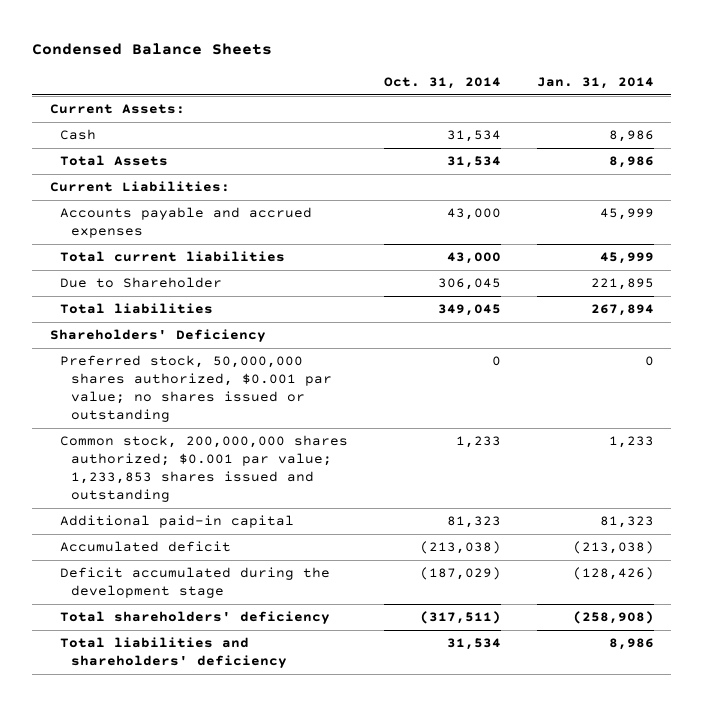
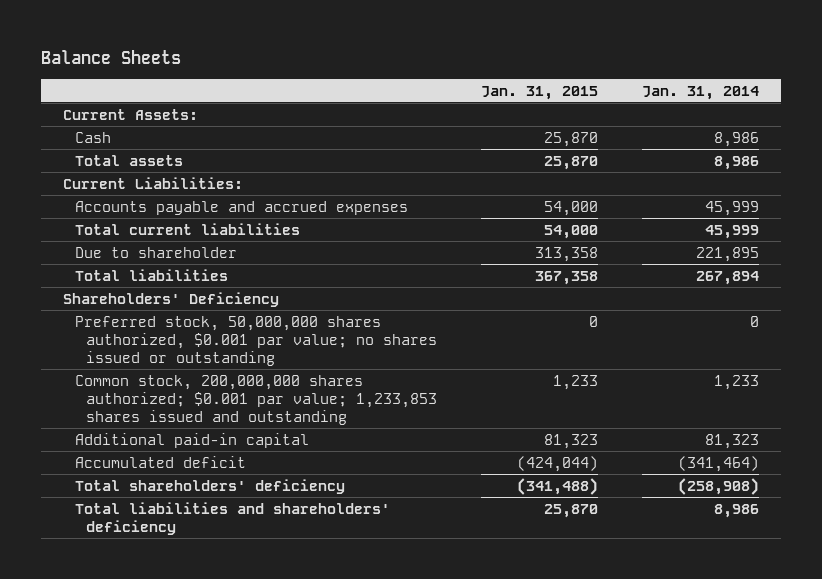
- Condensed Balance Sheets
+ Balance Sheets
- | Oct. 31, 2014 | Jan. 31, 2014
+ | Jan. 31, 2015 | Jan. 31, 2014
- Total Assets | 31,534 | 8,986
+ Total assets | 25,870 | 8,986
- Due to Shareholder | 306,045 | 221,895
+ Due to shareholder | 313,358 | 221,895
- Accumulated deficit | (213,038) | (213,038)
- Deficit accumulated during the development stage | (187,029) | (128,426)
+ Accumulated deficit | (424,044) | (341,464)

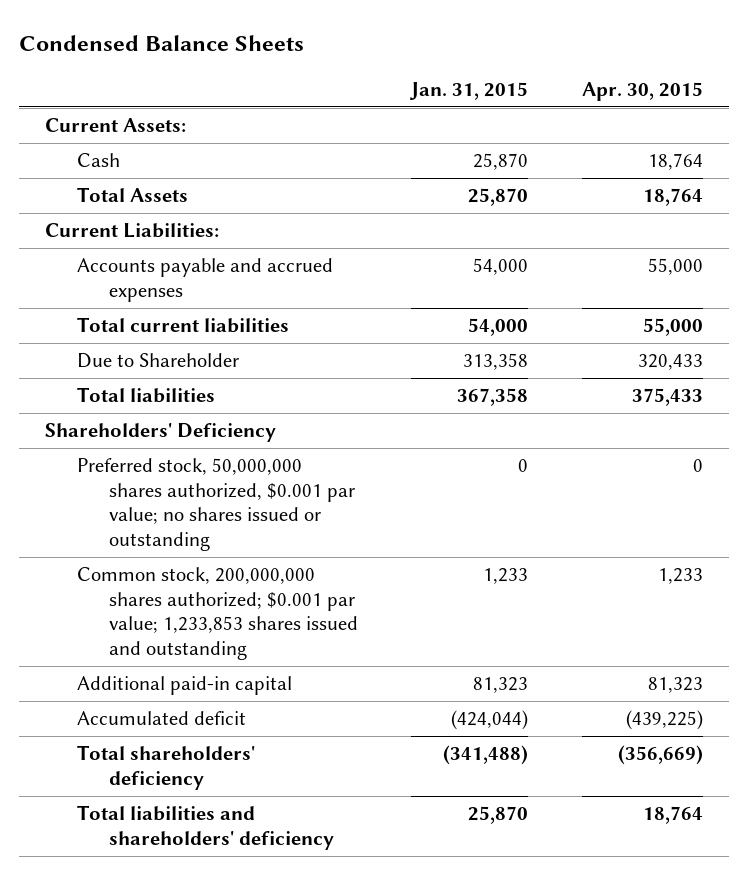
- Balance Sheets
+ Condensed Balance Sheets
- | Jan. 31, 2015 | Jan. 31, 2014
+ | Jan. 31, 2015 | Apr. 30, 2015
- Total assets | 25,870 | 8,986
+ Total Assets | 25,870 | 18,764
- Due to shareholder | 313,358 | 221,895
+ Due to Shareholder | 313,358 | 320,433

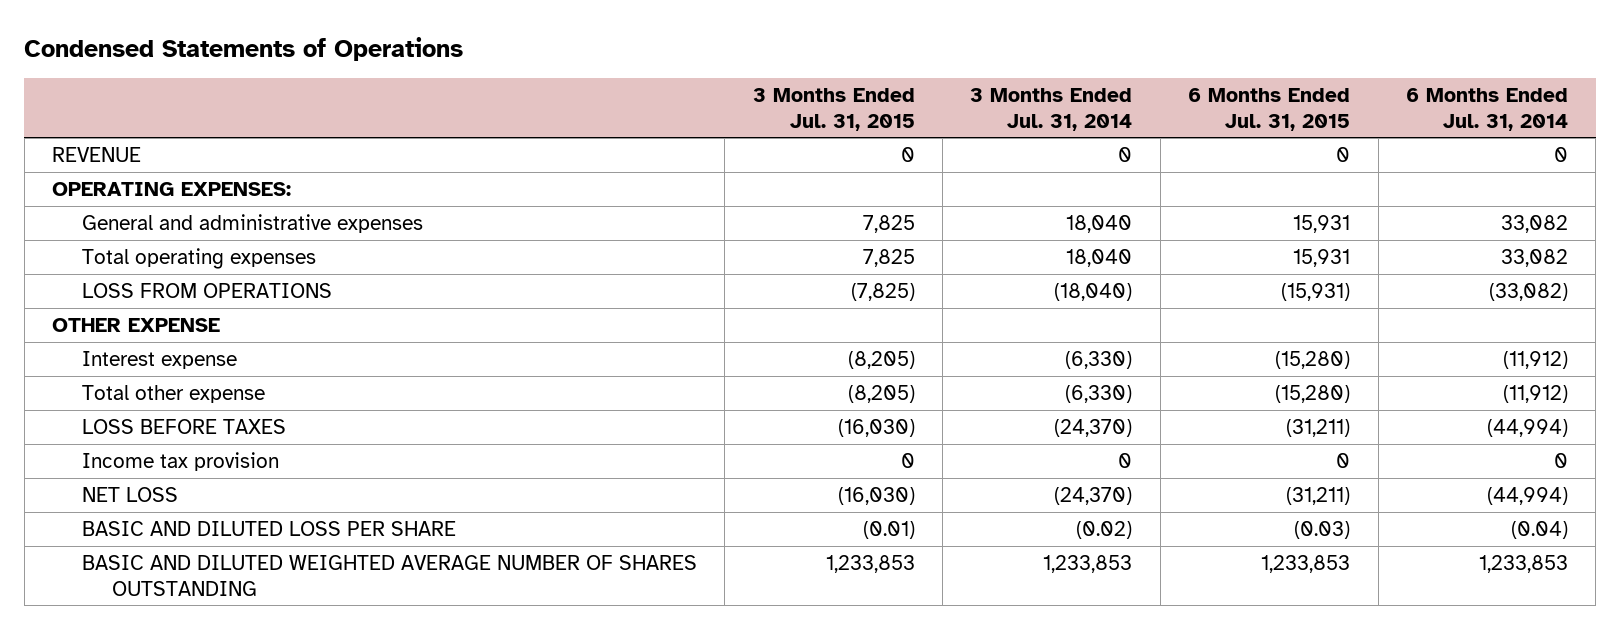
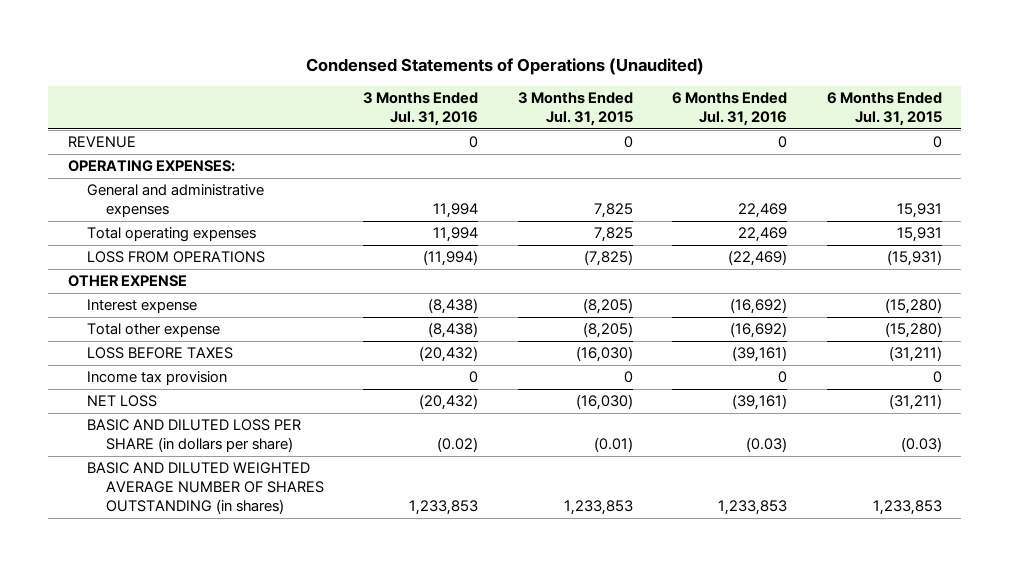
- Condensed Statements of Operations
+ Condensed Statements of Operations (Unaudited)
- | 3 Months Ended Jul. 31, 2015 | 3 Months Ended Jul. 31, 2014 | 6 Months Ended Jul. 31, 2015 | 6 Months Ended Jul. 31, 2014
+ | 3 Months Ended Jul. 31, 2016 | 3 Months Ended Jul. 31, 2015 | 6 Months Ended Jul. 31, 2016 | 6 Months Ended Jul. 31, 2015
- BASIC AND DILUTED LOSS PER SHARE | (0.01) | (0.02) | (0.03) | (0.04)
- BASIC AND DILUTED WEIGHTED AVERAGE NUMBER OF SHARES OUTSTANDING | 1,233,853 | 1,233,853 | 1,233,853 | 1,233,853
+ BASIC AND DILUTED LOSS PER SHARE (in dollars per share) | (0.02) | (0.01) | (0.03) | (0.03)
+ BASIC AND DILUTED WEIGHTED AVERAGE NUMBER OF SHARES OUTSTANDING (in shares) | 1,233,853 | 1,233,853 | 1,233,853 | 1,233,853

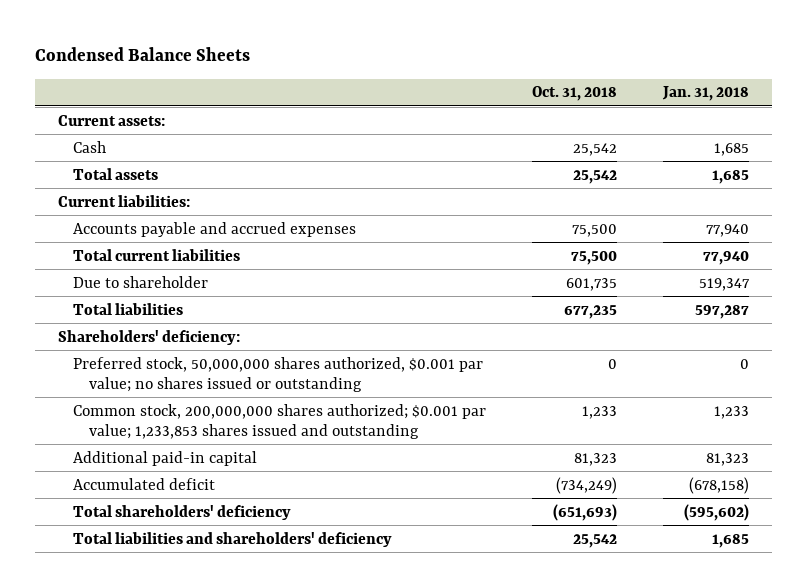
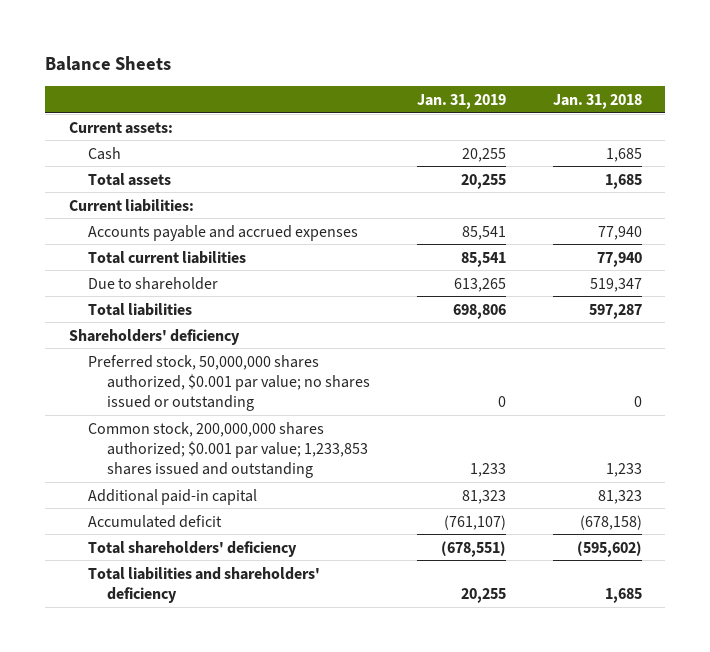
- Condensed Balance Sheets
+ Balance Sheets
- | Oct. 31, 2018 | Jan. 31, 2018
+ | Jan. 31, 2019 | Jan. 31, 2018
- Shareholders' deficiency:
+ Shareholders' deficiency

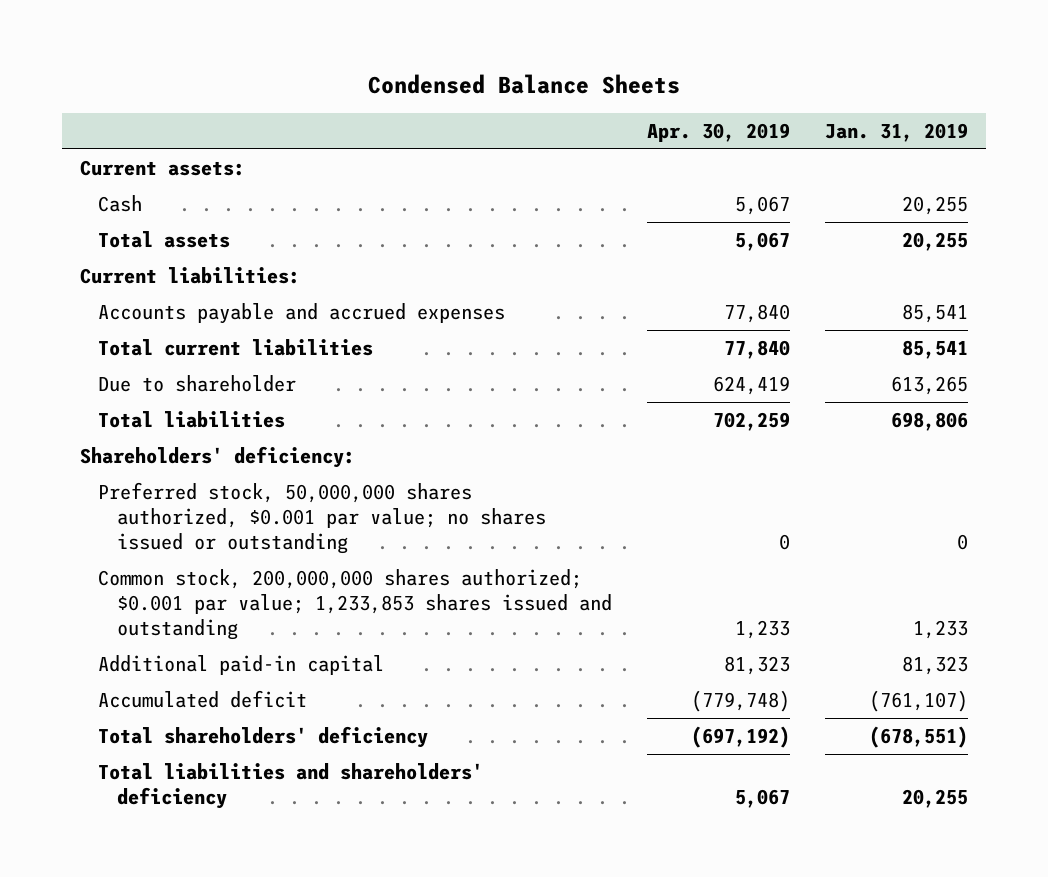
- Balance Sheets
+ Condensed Balance Sheets
- | Jan. 31, 2019 | Jan. 31, 2018
+ | Apr. 30, 2019 | Jan. 31, 2019
- Shareholders' deficiency
+ Shareholders' deficiency:

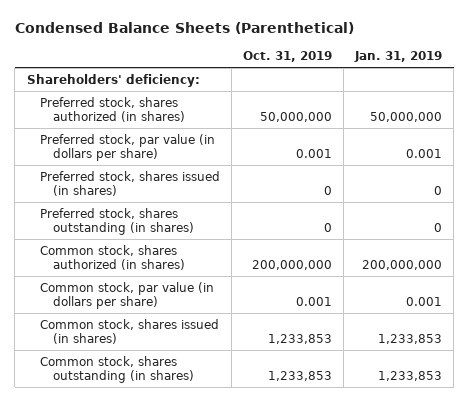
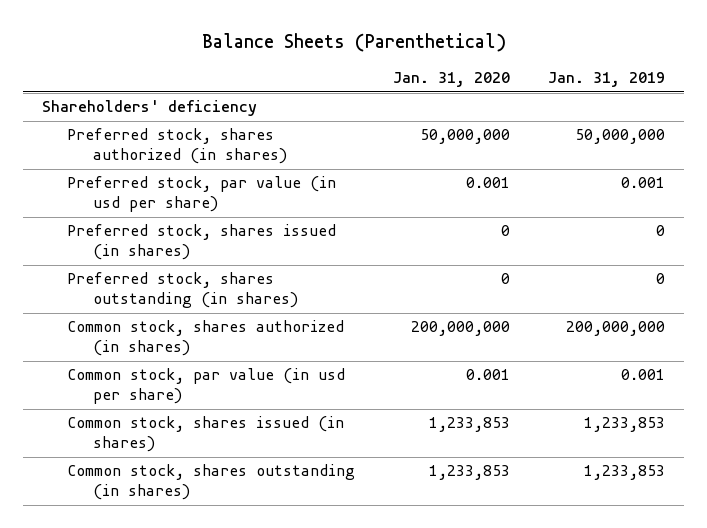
- Condensed Balance Sheets (Parenthetical)
+ Balance Sheets (Parenthetical)
- | Oct. 31, 2019 | Jan. 31, 2019
+ | Jan. 31, 2020 | Jan. 31, 2019
- Shareholders' deficiency:
+ Shareholders' deficiency
- Preferred stock, par value (in dollars per share) | 0.001 | 0.001
+ Preferred stock, par value (in usd per share) | 0.001 | 0.001
- Common stock, par value (in dollars per share) | 0.001 | 0.001
+ Common stock, par value (in usd per share) | 0.001 | 0.001

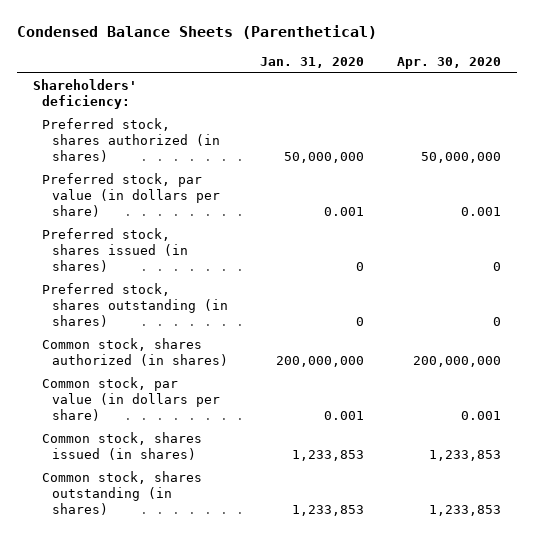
- Balance Sheets (Parenthetical)
+ Condensed Balance Sheets (Parenthetical)
- | Jan. 31, 2020 | Jan. 31, 2019
+ | Jan. 31, 2020 | Apr. 30, 2020
- Shareholders' deficiency
+ Shareholders' deficiency:
- Preferred stock, par value (in usd per share) | 0.001 | 0.001
+ Preferred stock, par value (in dollars per share) | 0.001 | 0.001
- Common stock, par value (in usd per share) | 0.001 | 0.001
+ Common stock, par value (in dollars per share) | 0.001 | 0.001

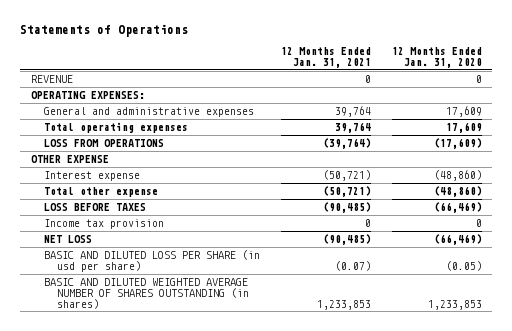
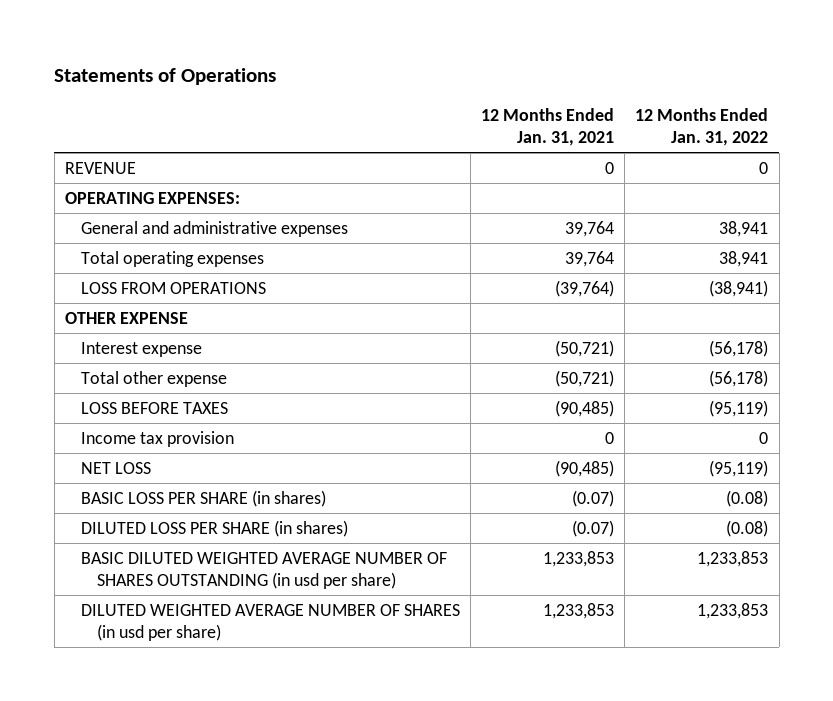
- | 12 Months Ended Jan. 31, 2021 | 12 Months Ended Jan. 31, 2020
+ | 12 Months Ended Jan. 31, 2021 | 12 Months Ended Jan. 31, 2022
- BASIC AND DILUTED LOSS PER SHARE (in usd per share) | (0.07) | (0.05)
- BASIC AND DILUTED WEIGHTED AVERAGE NUMBER OF SHARES OUTSTANDING (in shares) | 1,233,853 | 1,233,853
+ BASIC LOSS PER SHARE (in shares) | (0.07) | (0.08)
+ DILUTED LOSS PER SHARE (in shares) | (0.07) | (0.08)
+ BASIC DILUTED WEIGHTED AVERAGE NUMBER OF SHARES OUTSTANDING (in usd per share) | 1,233,853 | 1,233,853
+ DILUTED WEIGHTED AVERAGE NUMBER OF SHARES (in usd per share) | 1,233,853 | 1,233,853

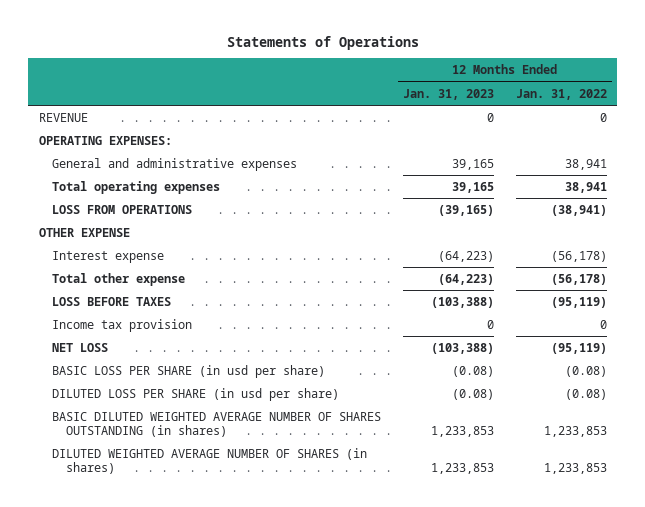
- | 12 Months Ended Jan. 31, 2021 | 12 Months Ended Jan. 31, 2022
+ | 12 Months Ended Jan. 31, 2023 | 12 Months Ended Jan. 31, 2022
- BASIC LOSS PER SHARE (in shares) | (0.07) | (0.08)
- DILUTED LOSS PER SHARE (in shares) | (0.07) | (0.08)
- BASIC DILUTED WEIGHTED AVERAGE NUMBER OF SHARES OUTSTANDING (in usd per share) | 1,233,853 | 1,233,853
- DILUTED WEIGHTED AVERAGE NUMBER OF SHARES (in usd per share) | 1,233,853 | 1,233,853
+ BASIC LOSS PER SHARE (in usd per share) | (0.08) | (0.08)
+ DILUTED LOSS PER SHARE (in usd per share) | (0.08) | (0.08)
+ BASIC DILUTED WEIGHTED AVERAGE NUMBER OF SHARES OUTSTANDING (in shares) | 1,233,853 | 1,233,853
+ DILUTED WEIGHTED AVERAGE NUMBER OF SHARES (in shares) | 1,233,853 | 1,233,853

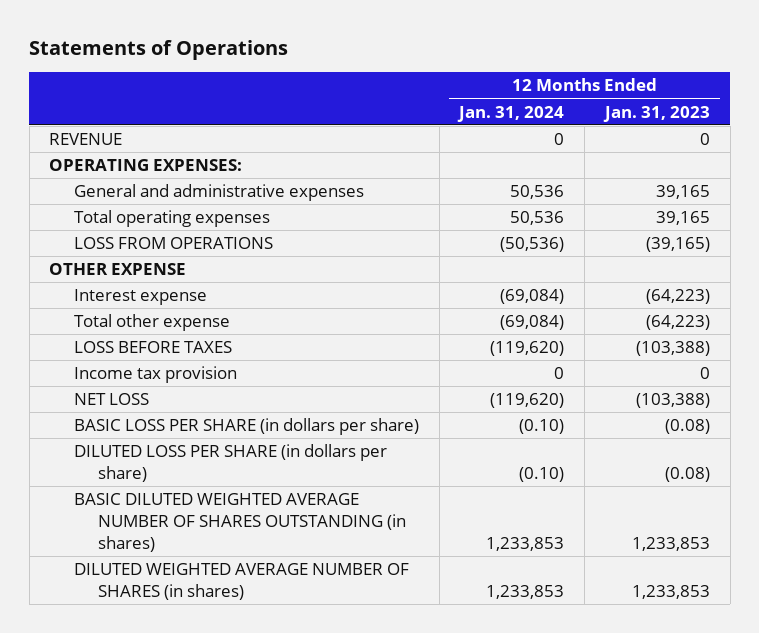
- | 12 Months Ended Jan. 31, 2023 | 12 Months Ended Jan. 31, 2022
+ | 12 Months Ended Jan. 31, 2024 | 12 Months Ended Jan. 31, 2023
- BASIC LOSS PER SHARE (in usd per share) | (0.08) | (0.08)
- DILUTED LOSS PER SHARE (in usd per share) | (0.08) | (0.08)
+ BASIC LOSS PER SHARE (in dollars per share) | (0.10) | (0.08)
+ DILUTED LOSS PER SHARE (in dollars per share) | (0.10) | (0.08)

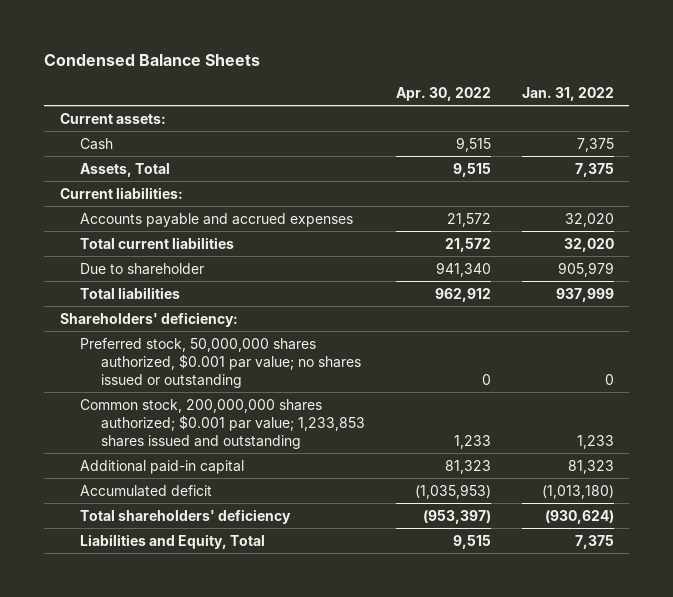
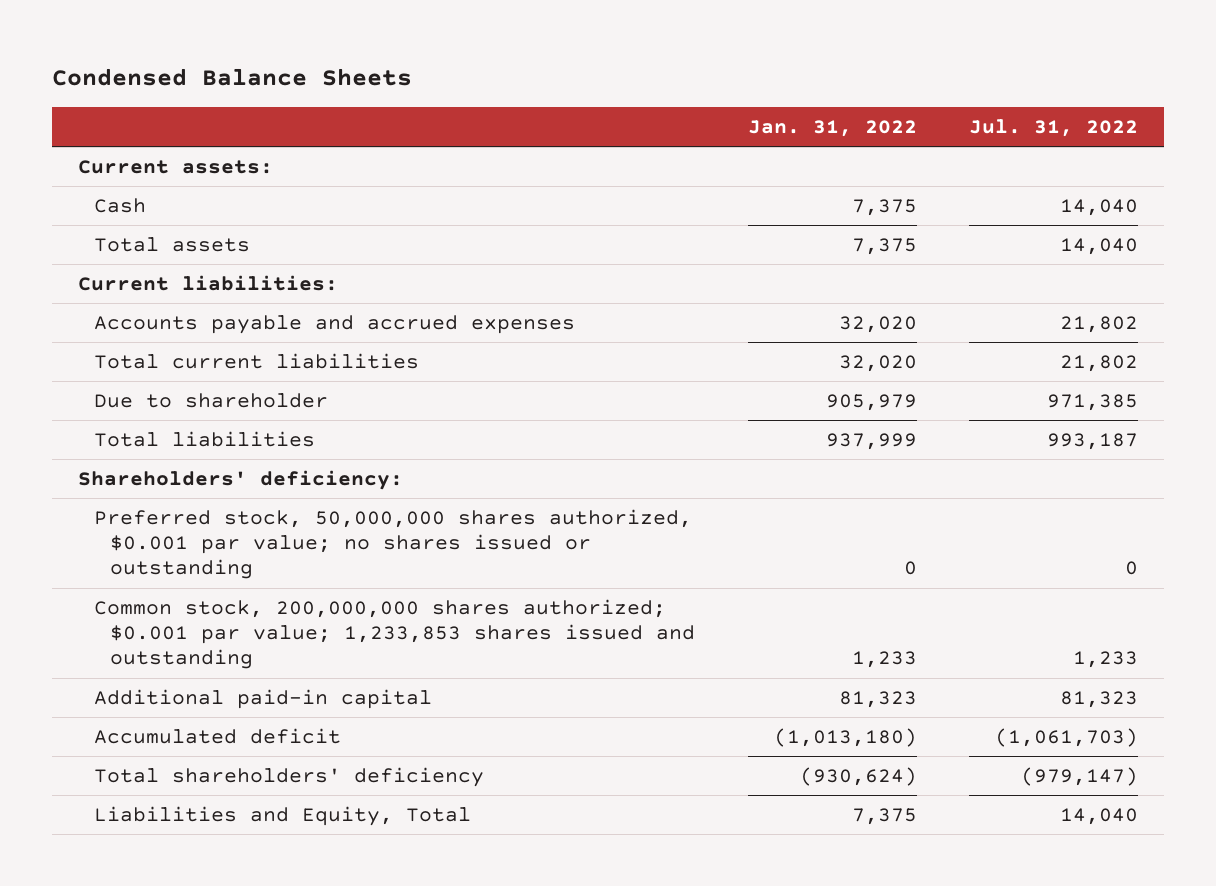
- | Apr. 30, 2022 | Jan. 31, 2022
+ | Jan. 31, 2022 | Jul. 31, 2022
- Assets, Total | 9,515 | 7,375
+ Total assets | 7,375 | 14,040

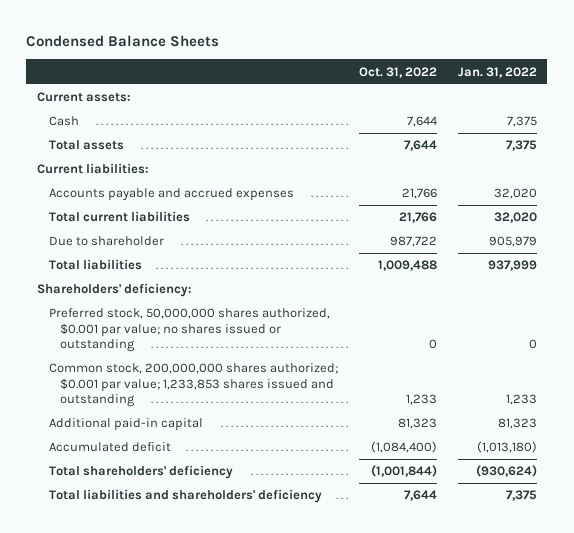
- | Jan. 31, 2022 | Jul. 31, 2022
+ | Oct. 31, 2022 | Jan. 31, 2022
- Liabilities and Equity, Total | 7,375 | 14,040
+ Total liabilities and shareholders' deficiency | 7,644 | 7,375

